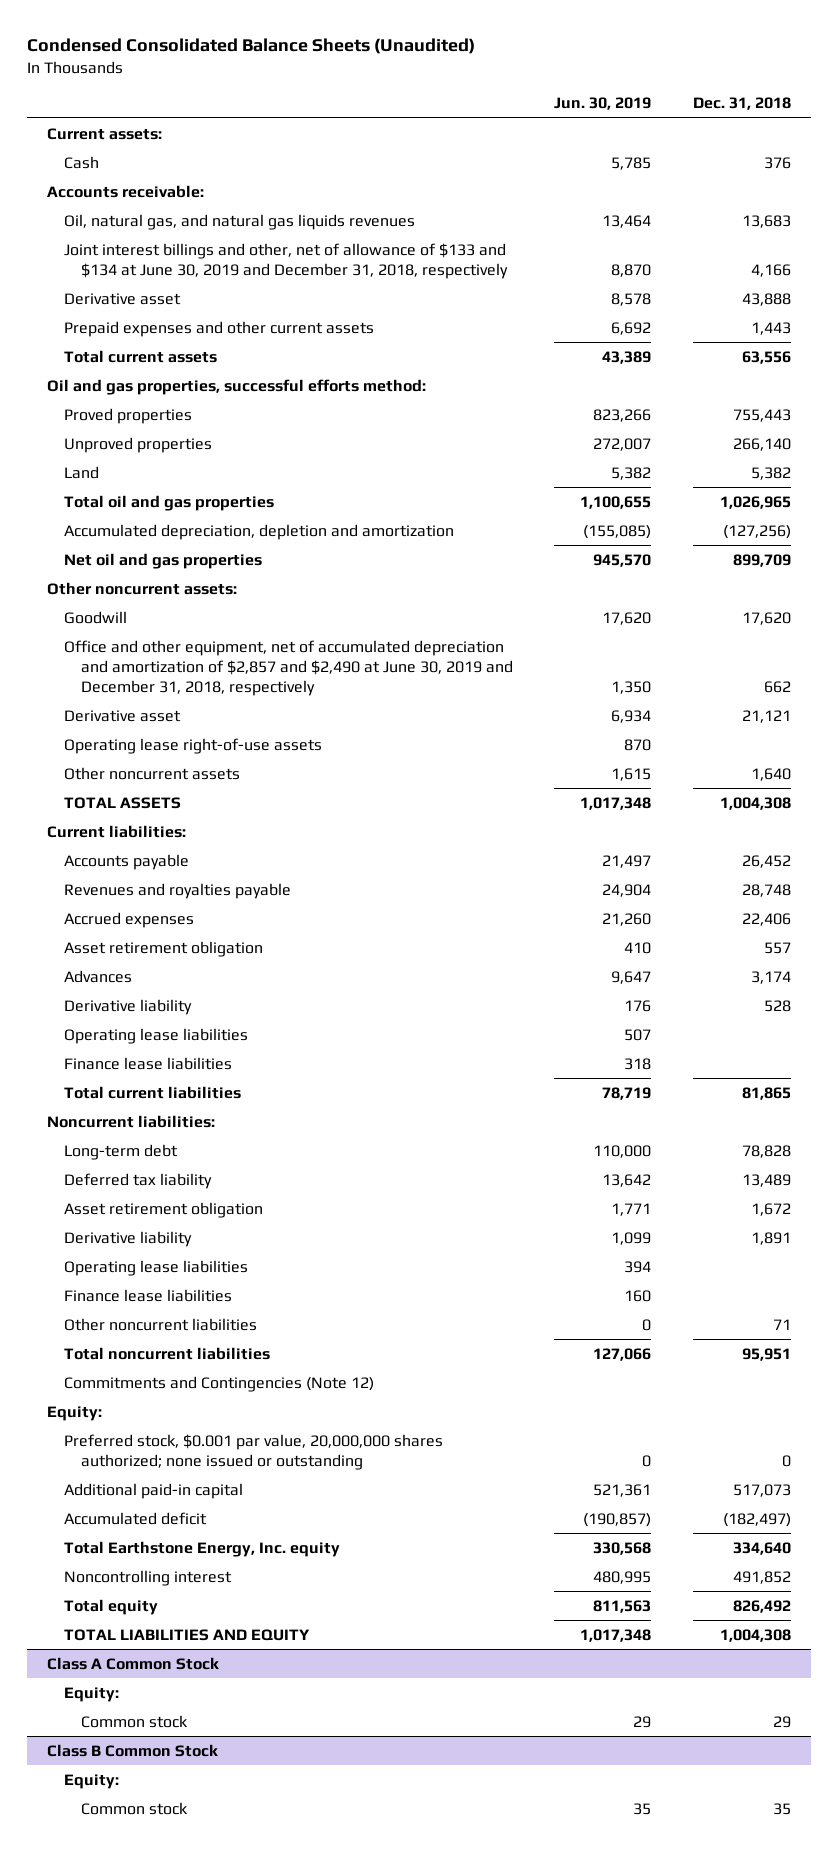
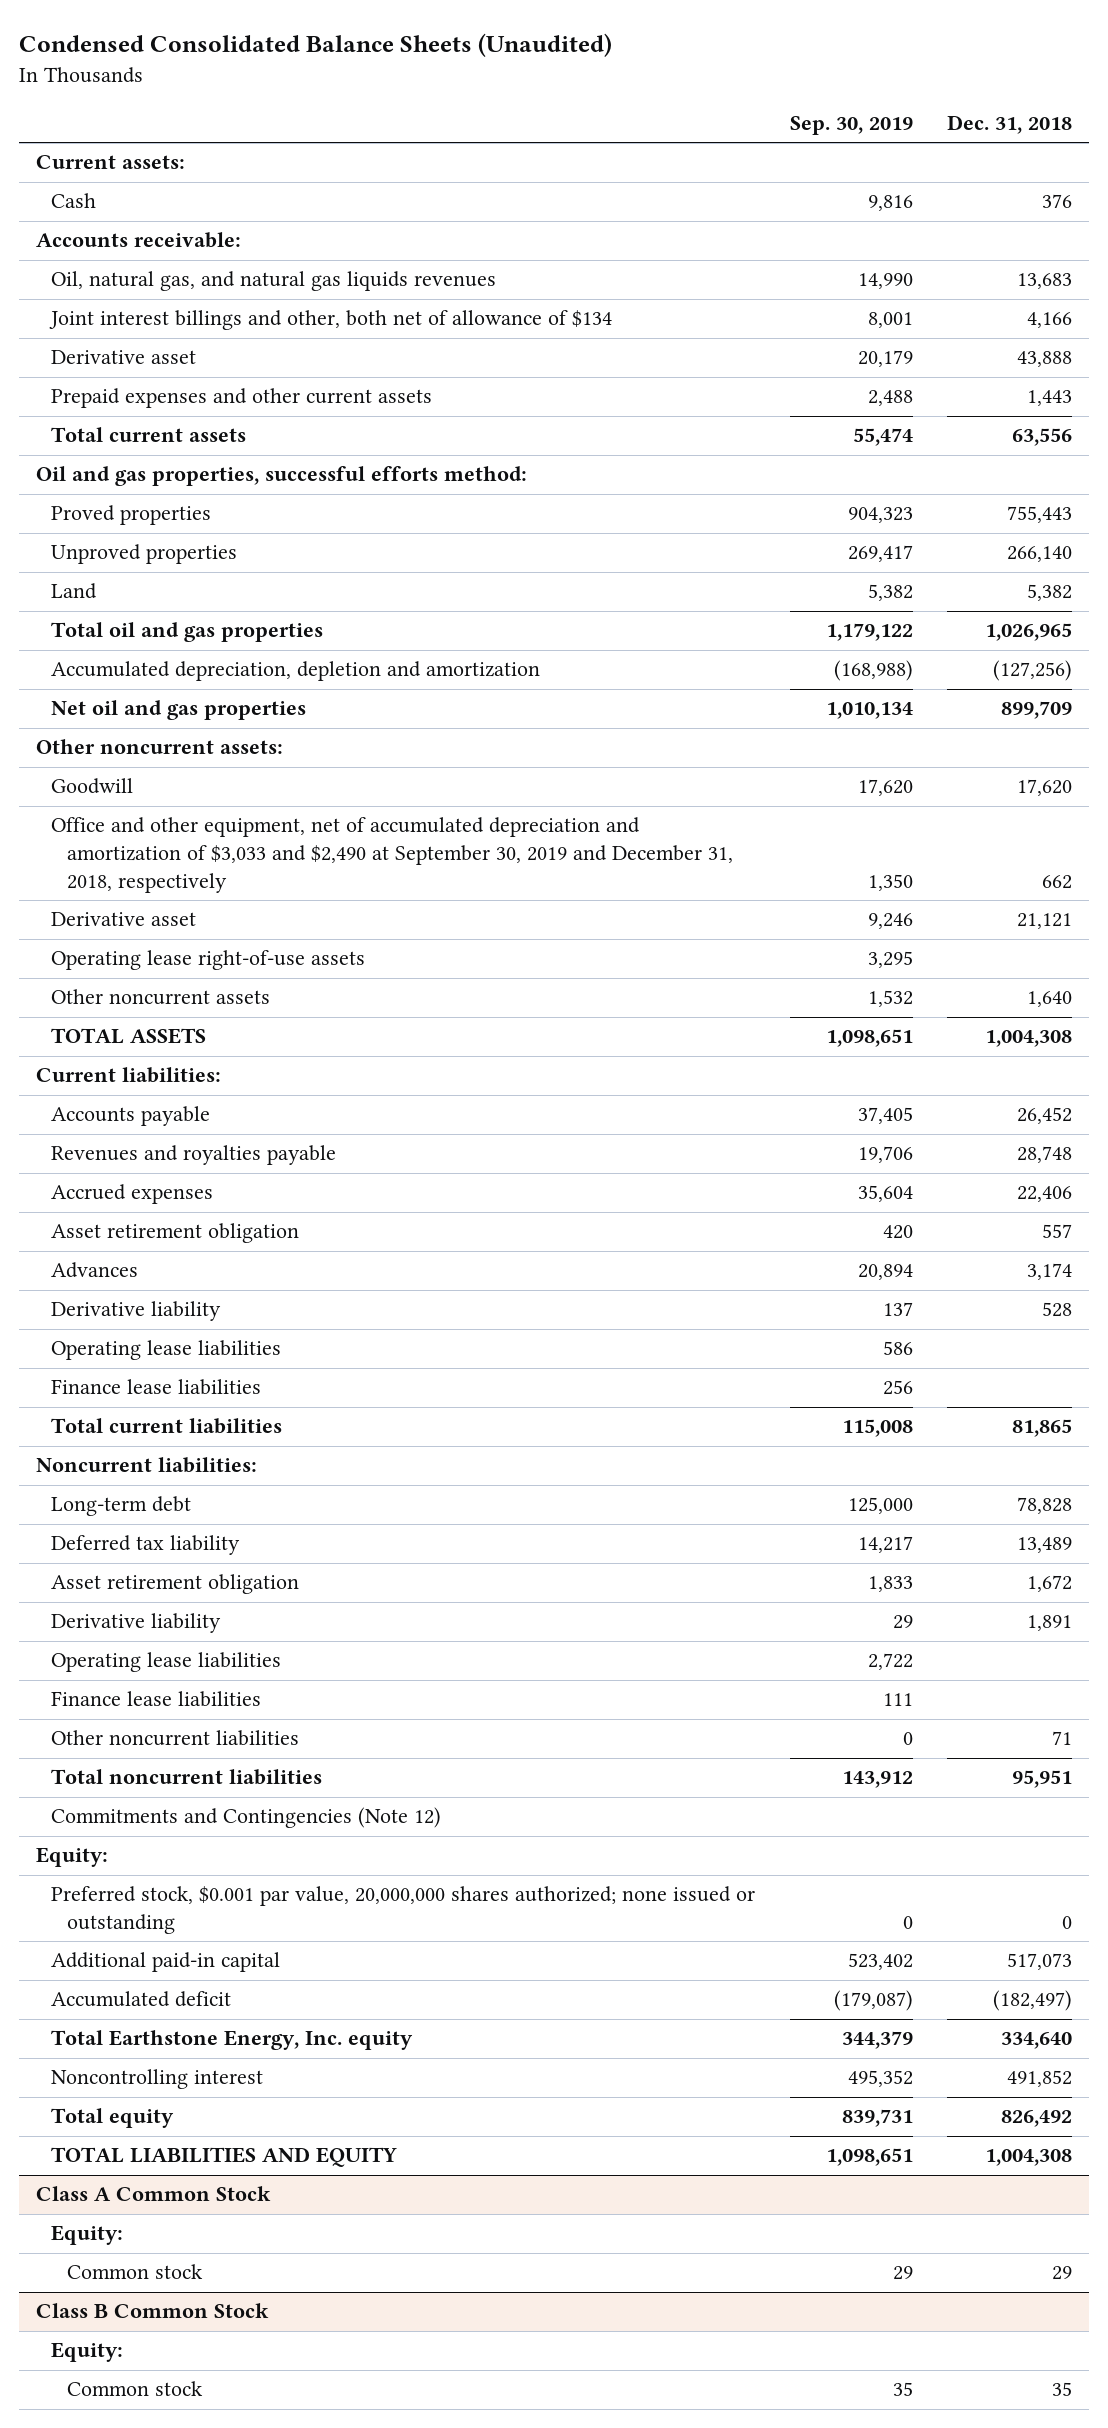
- | Jun. 30, 2019 | Dec. 31, 2018
+ | Sep. 30, 2019 | Dec. 31, 2018
- Joint interest billings and other, net of allowance of $133 and $134 at June 30, 2019 and December 31, 2018, respectively | 8,870 | 4,166
+ Joint interest billings and other, both net of allowance of $134 | 8,001 | 4,166
- Office and other equipment, net of accumulated depreciation and amortization of $2,857 and $2,490 at June 30, 2019 and December 31, 2018, respectively | 1,350 | 662
+ Office and other equipment, net of accumulated depreciation and amortization of $3,033 and $2,490 at September 30, 2019 and December 31, 2018, respectively | 1,350 | 662

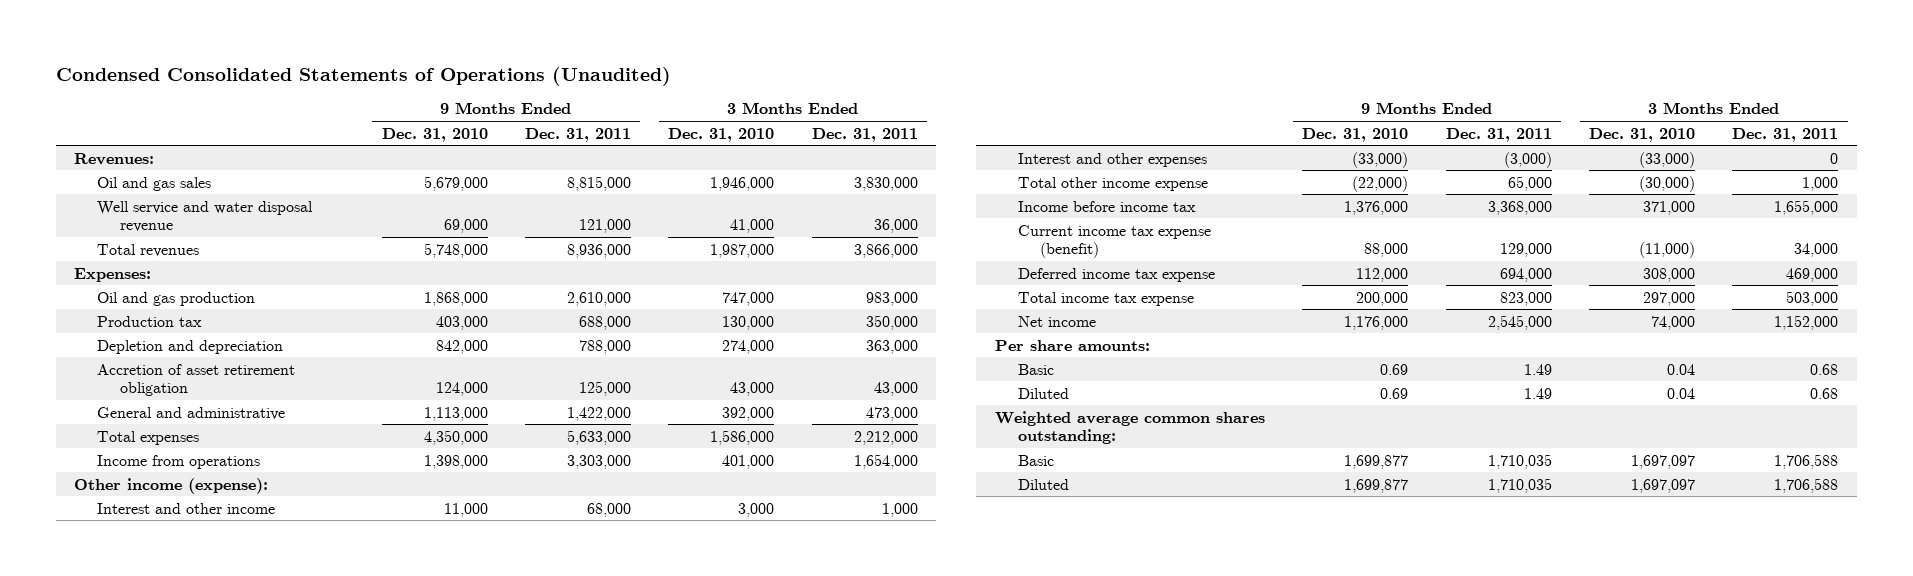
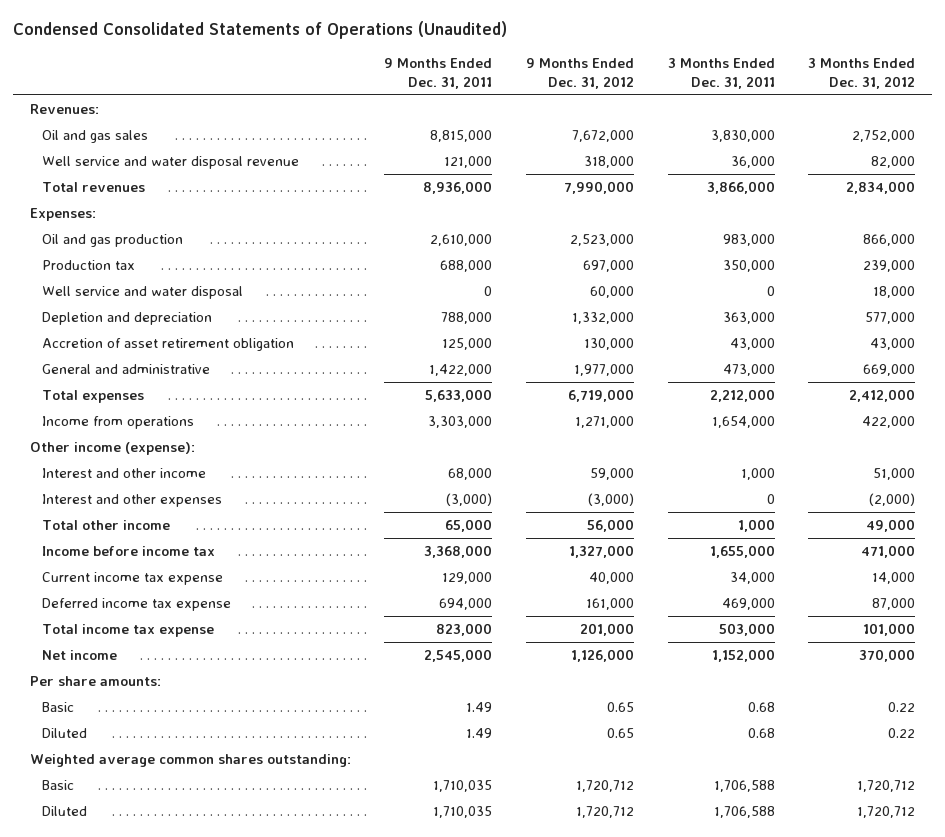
- | 9 Months Ended Dec. 31, 2010 | 9 Months Ended Dec. 31, 2011 | 3 Months Ended Dec. 31, 2010 | 3 Months Ended Dec. 31, 2011
+ | 9 Months Ended Dec. 31, 2011 | 9 Months Ended Dec. 31, 2012 | 3 Months Ended Dec. 31, 2011 | 3 Months Ended Dec. 31, 2012
+ Well service and water disposal | 0 | 60,000 | 0 | 18,000
- Total other income expense | (22,000) | 65,000 | (30,000) | 1,000
+ Total other income | 65,000 | 56,000 | 1,000 | 49,000
- Current income tax expense (benefit) | 88,000 | 129,000 | (11,000) | 34,000
+ Current income tax expense | 129,000 | 40,000 | 34,000 | 14,000

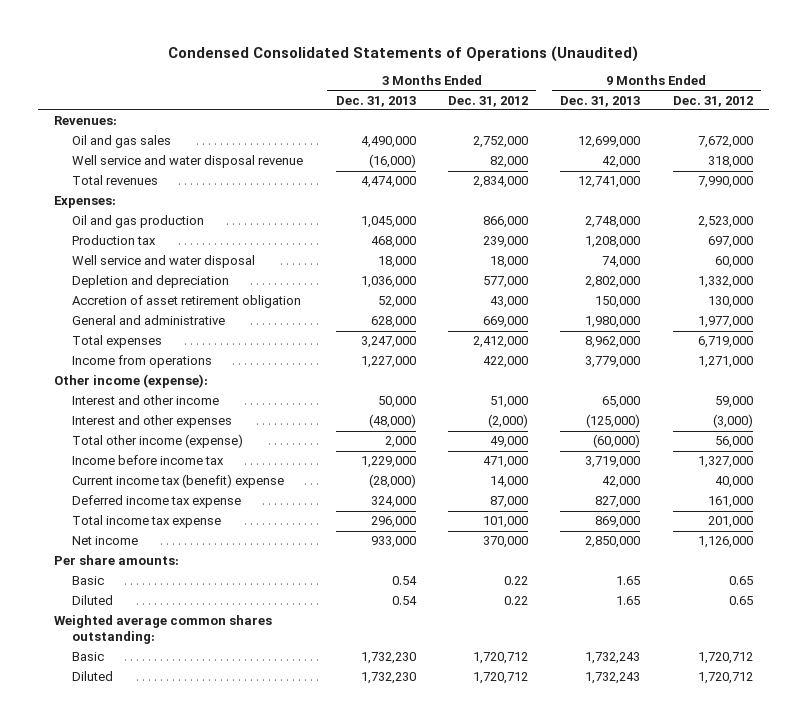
- | 9 Months Ended Dec. 31, 2011 | 9 Months Ended Dec. 31, 2012 | 3 Months Ended Dec. 31, 2011 | 3 Months Ended Dec. 31, 2012
+ | 3 Months Ended Dec. 31, 2013 | 3 Months Ended Dec. 31, 2012 | 9 Months Ended Dec. 31, 2013 | 9 Months Ended Dec. 31, 2012
- Total other income | 65,000 | 56,000 | 1,000 | 49,000
+ Total other income (expense) | 2,000 | 49,000 | (60,000) | 56,000
- Current income tax expense | 129,000 | 40,000 | 34,000 | 14,000
+ Current income tax (benefit) expense | (28,000) | 14,000 | 42,000 | 40,000

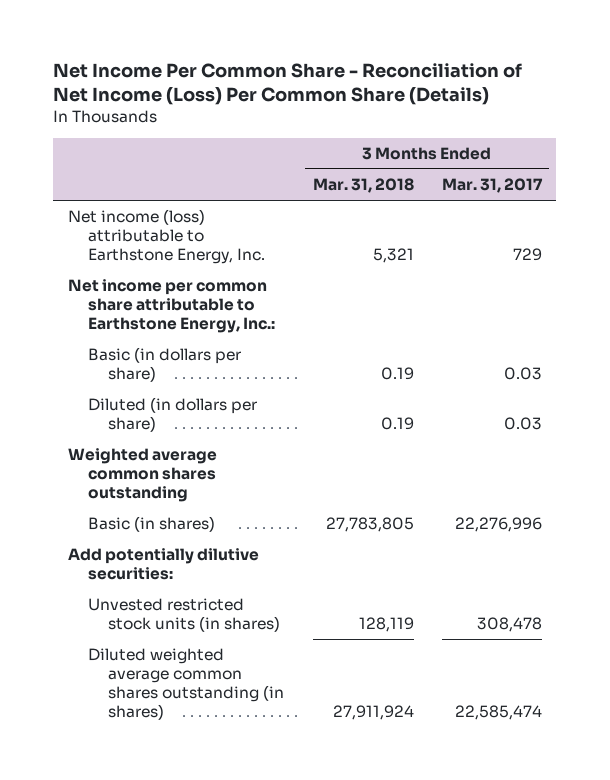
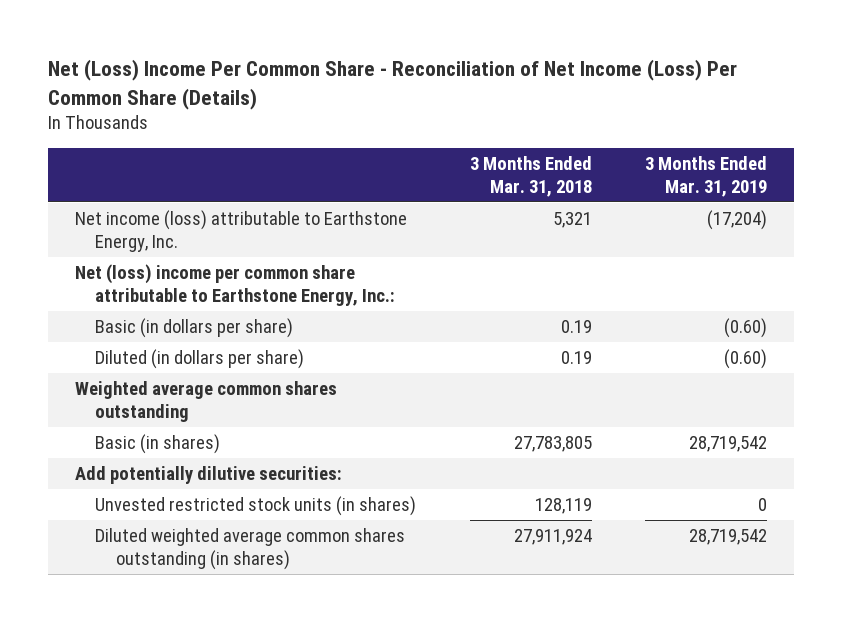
- Net Income Per Common Share - Reconciliation of Net Income (Loss) Per Common Share (Details)
+ Net (Loss) Income Per Common Share - Reconciliation of Net Income (Loss) Per Common Share (Details)
- | 3 Months Ended Mar. 31, 2018 | 3 Months Ended Mar. 31, 2017
+ | 3 Months Ended Mar. 31, 2018 | 3 Months Ended Mar. 31, 2019
- Net income per common share attributable to Earthstone Energy, Inc.:
+ Net (loss) income per common share attributable to Earthstone Energy, Inc.:

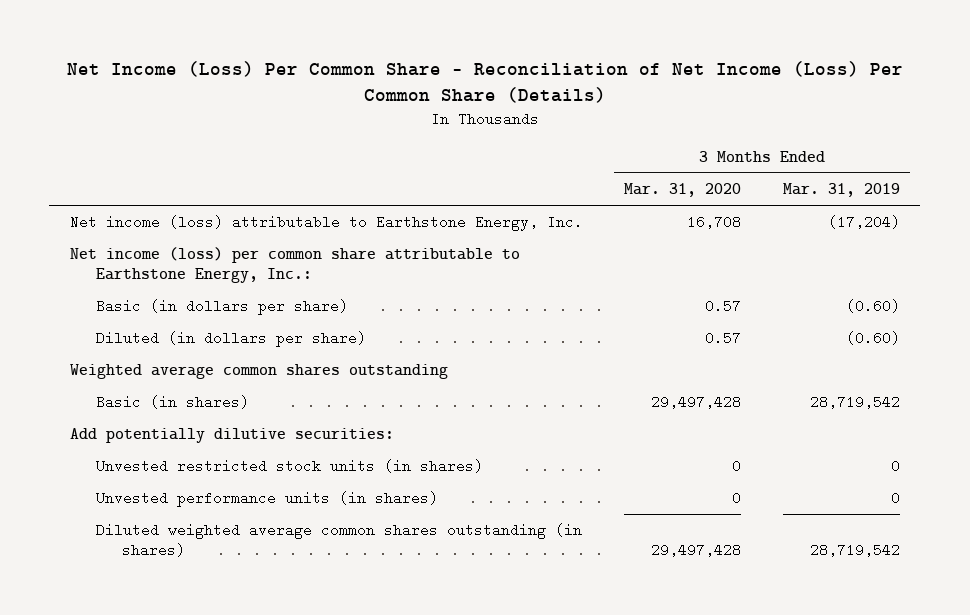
- Net (Loss) Income Per Common Share - Reconciliation of Net Income (Loss) Per Common Share (Details)
+ Net Income (Loss) Per Common Share - Reconciliation of Net Income (Loss) Per Common Share (Details)
- | 3 Months Ended Mar. 31, 2018 | 3 Months Ended Mar. 31, 2019
+ | 3 Months Ended Mar. 31, 2020 | 3 Months Ended Mar. 31, 2019
- Net (loss) income per common share attributable to Earthstone Energy, Inc.:
+ Net income (loss) per common share attributable to Earthstone Energy, Inc.:
+ Unvested performance units (in shares) | 0 | 0

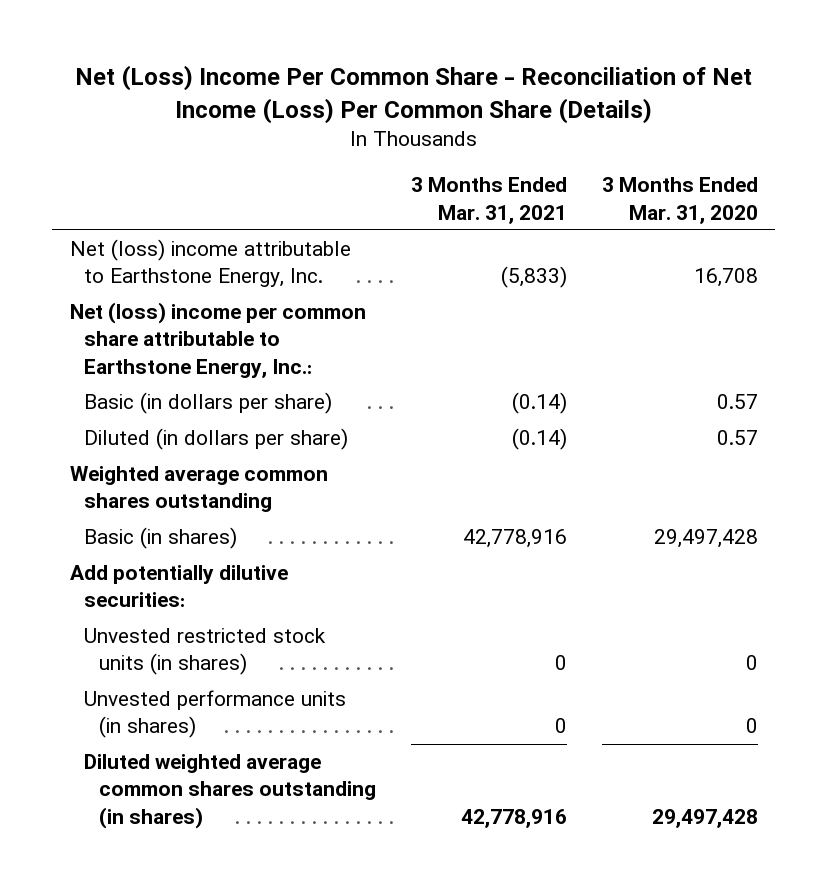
- Net Income (Loss) Per Common Share - Reconciliation of Net Income (Loss) Per Common Share (Details)
+ Net (Loss) Income Per Common Share - Reconciliation of Net Income (Loss) Per Common Share (Details)
- | 3 Months Ended Mar. 31, 2020 | 3 Months Ended Mar. 31, 2019
+ | 3 Months Ended Mar. 31, 2021 | 3 Months Ended Mar. 31, 2020
- Net income (loss) attributable to Earthstone Energy, Inc. | 16,708 | (17,204)
- Net income (loss) per common share attributable to Earthstone Energy, Inc.:
+ Net (loss) income attributable to Earthstone Energy, Inc. | (5,833) | 16,708
+ Net (loss) income per common share attributable to Earthstone Energy, Inc.:

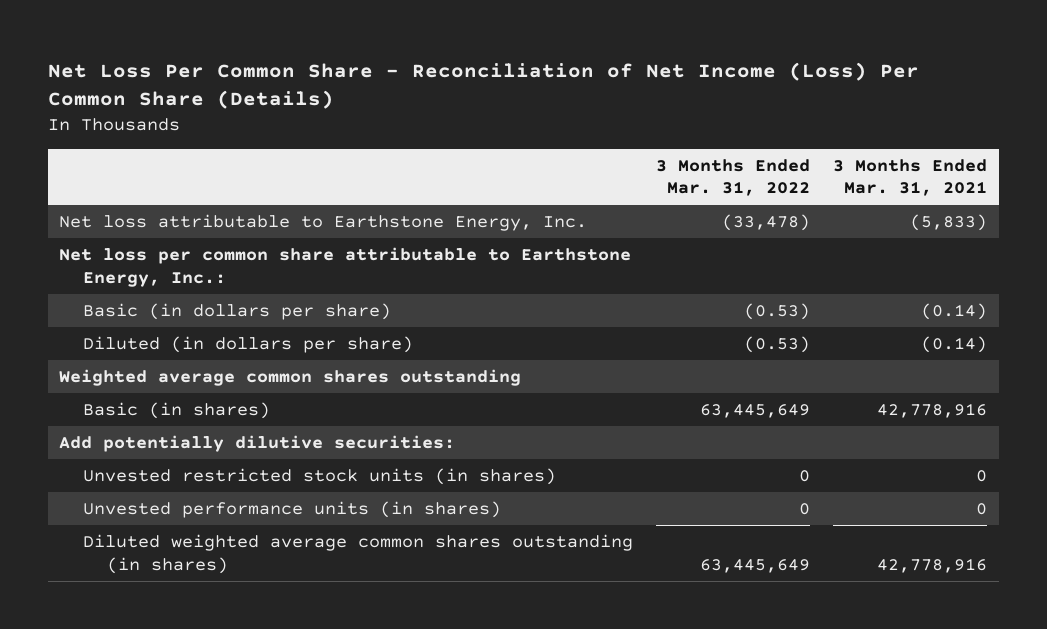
- Net (Loss) Income Per Common Share - Reconciliation of Net Income (Loss) Per Common Share (Details)
+ Net Loss Per Common Share - Reconciliation of Net Income (Loss) Per Common Share (Details)
- | 3 Months Ended Mar. 31, 2021 | 3 Months Ended Mar. 31, 2020
+ | 3 Months Ended Mar. 31, 2022 | 3 Months Ended Mar. 31, 2021
- Net (loss) income attributable to Earthstone Energy, Inc. | (5,833) | 16,708
- Net (loss) income per common share attributable to Earthstone Energy, Inc.:
+ Net loss attributable to Earthstone Energy, Inc. | (33,478) | (5,833)
+ Net loss per common share attributable to Earthstone Energy, Inc.:

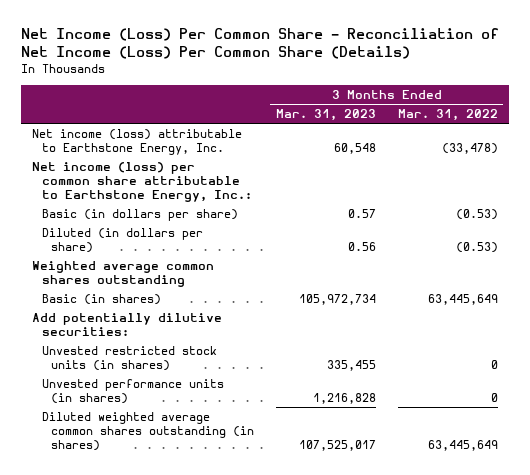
- Net Loss Per Common Share - Reconciliation of Net Income (Loss) Per Common Share (Details)
+ Net Income (Loss) Per Common Share - Reconciliation of Net Income (Loss) Per Common Share (Details)
- | 3 Months Ended Mar. 31, 2022 | 3 Months Ended Mar. 31, 2021
+ | 3 Months Ended Mar. 31, 2023 | 3 Months Ended Mar. 31, 2022
- Net loss attributable to Earthstone Energy, Inc. | (33,478) | (5,833)
- Net loss per common share attributable to Earthstone Energy, Inc.:
+ Net income (loss) attributable to Earthstone Energy, Inc. | 60,548 | (33,478)
+ Net income (loss) per common share attributable to Earthstone Energy, Inc.:

